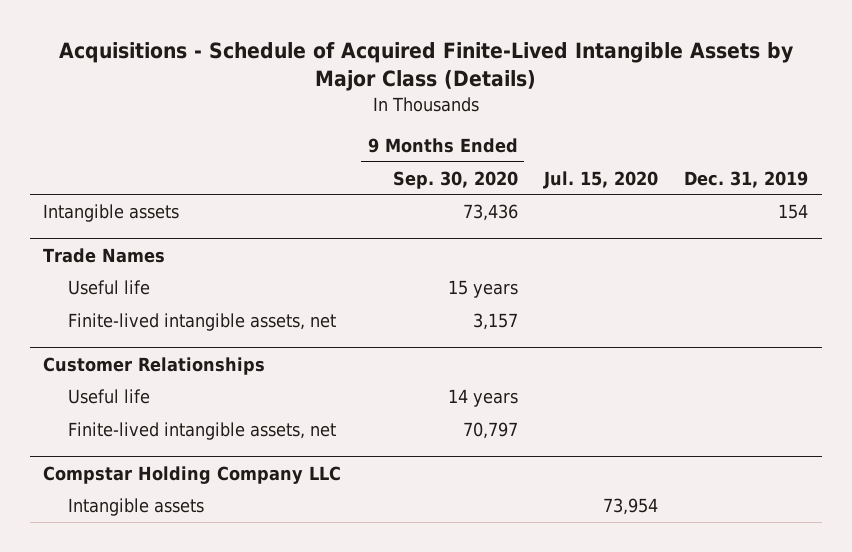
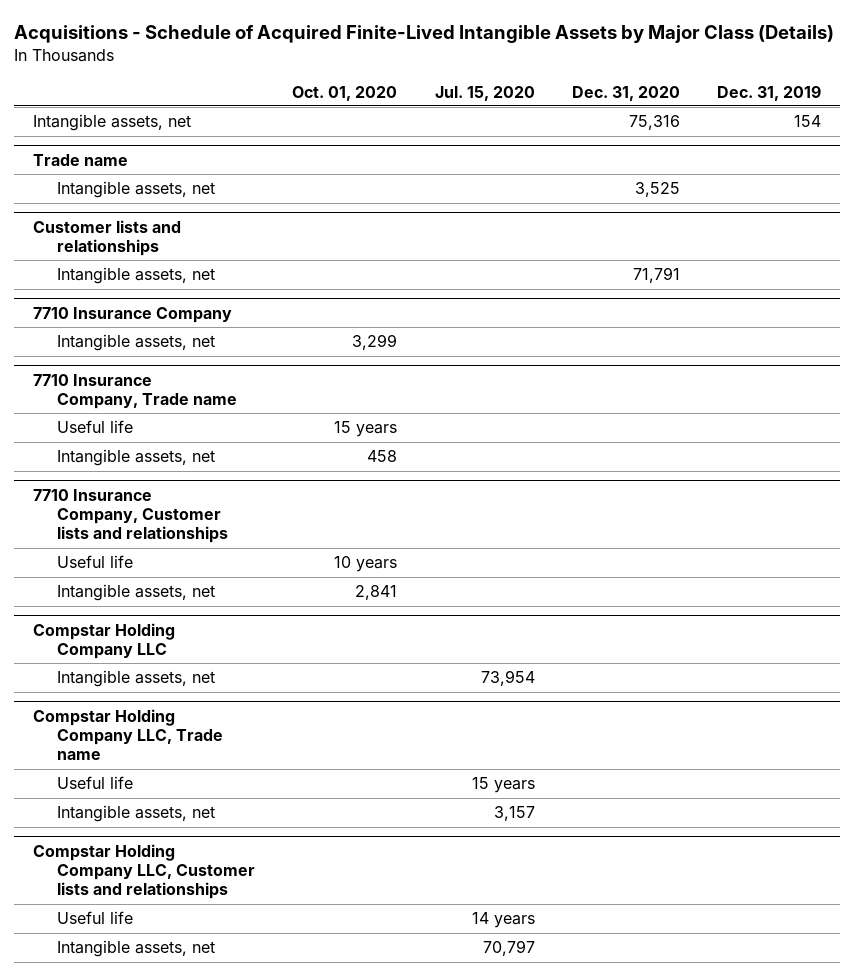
- | 9 Months Ended Sep. 30, 2020 | Jul. 15, 2020 | Dec. 31, 2019
+ | Oct. 01, 2020 | Jul. 15, 2020 | Dec. 31, 2020 | Dec. 31, 2019
- Intangible assets | 73,436 | | 154
- Trade Names
- Useful life | 15 years | |
- Finite-lived intangible assets, net | 3,157 | |
- Customer Relationships
- Useful life | 14 years | |
- Finite-lived intangible assets, net | 70,797 | |
+ Intangible assets, net | | | 75,316 | 154
+ Trade name
+ Intangible assets, net | | | 3,525 |
+ Customer lists and relationships
+ Intangible assets, net | | | 71,791 |
+ 7710 Insurance Company
+ Intangible assets, net | 3,299 | | |
+ 7710 Insurance Company, Trade name
+ Useful life | 15 years | | |
+ Intangible assets, net | 458 | | |
+ 7710 Insurance Company, Customer lists and relationships
+ Useful life | 10 years | | |
+ Intangible assets, net | 2,841 | | |
@ Compstar Holding Company LLC
- Intangible assets | | 73,954 |
+ Intangible assets, net | | 73,954 | |
+ Compstar Holding Company LLC, Trade name
+ Useful life | | 15 years | |
+ Intangible assets, net | | 3,157 | |
+ Compstar Holding Company LLC, Customer lists and relationships
+ Useful life | | 14 years | |
+ Intangible assets, net | | 70,797 | |

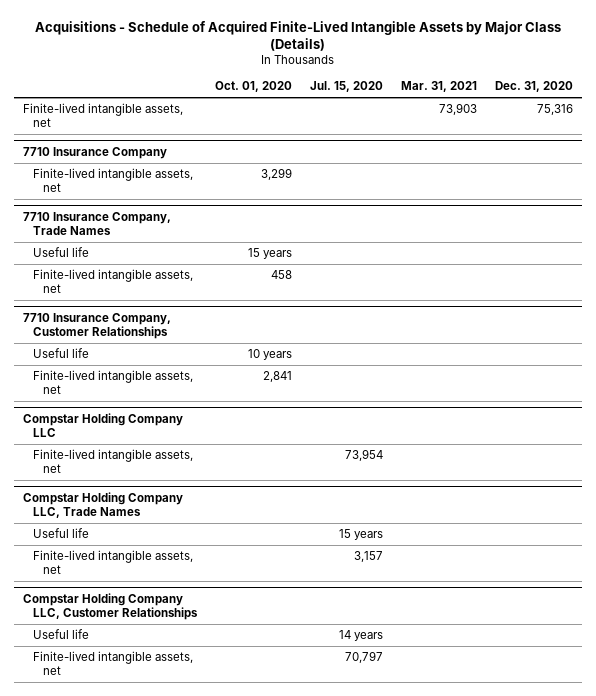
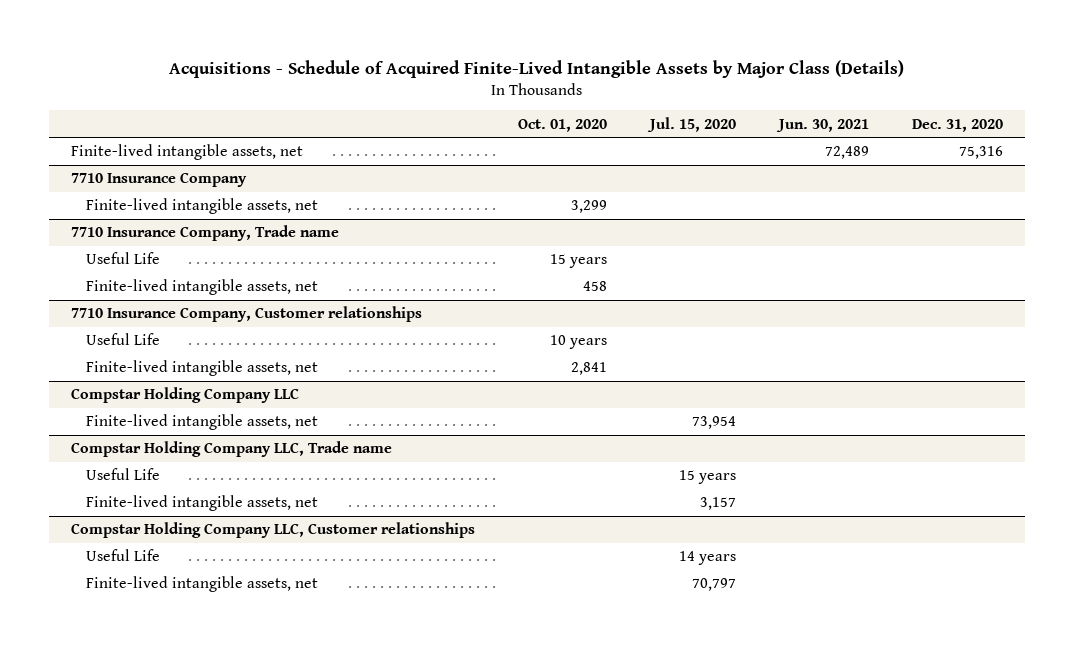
- | Oct. 01, 2020 | Jul. 15, 2020 | Mar. 31, 2021 | Dec. 31, 2020
+ | Oct. 01, 2020 | Jul. 15, 2020 | Jun. 30, 2021 | Dec. 31, 2020
- 7710 Insurance Company, Trade Names
- Useful life | 15 years | | |
+ 7710 Insurance Company, Trade name
+ Useful Life | 15 years | | |
- 7710 Insurance Company, Customer Relationships
- Useful life | 10 years | | |
+ 7710 Insurance Company, Customer relationships
+ Useful Life | 10 years | | |
- Compstar Holding Company LLC, Trade Names
- Useful life | | 15 years | |
+ Compstar Holding Company LLC, Trade name
+ Useful Life | | 15 years | |
- Compstar Holding Company LLC, Customer Relationships
- Useful life | | 14 years | |
+ Compstar Holding Company LLC, Customer relationships
+ Useful Life | | 14 years | |

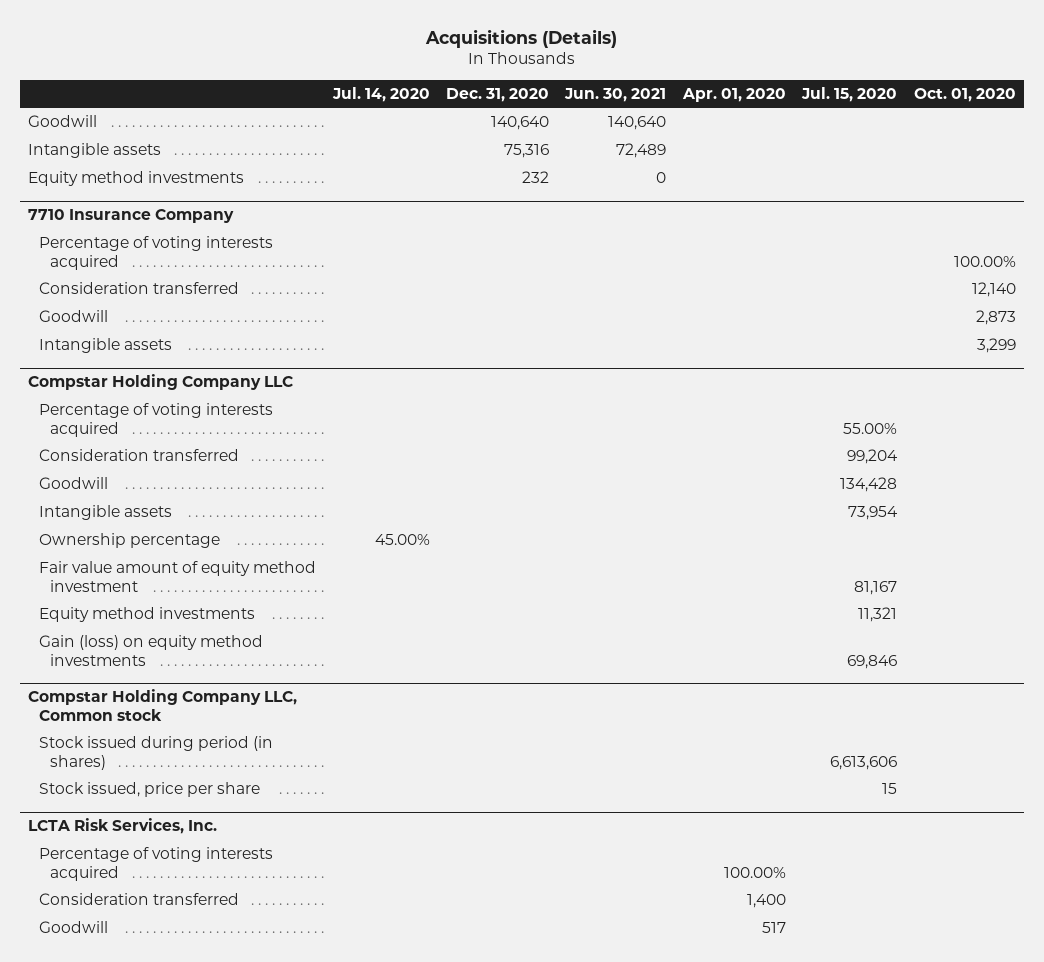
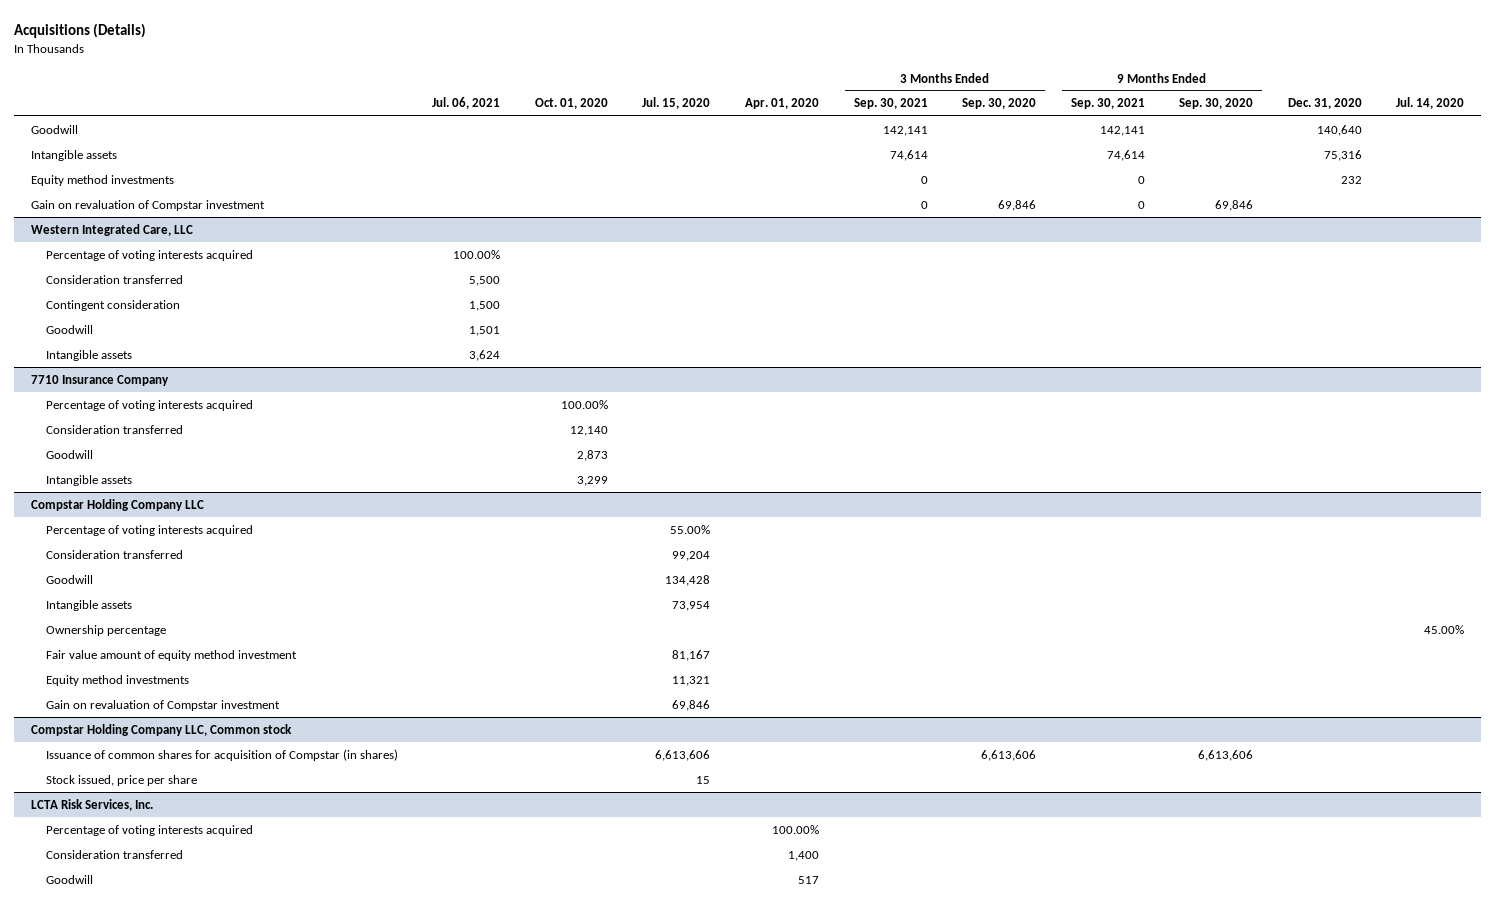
- | Jul. 14, 2020 | Dec. 31, 2020 | Jun. 30, 2021 | Apr. 01, 2020 | Jul. 15, 2020 | Oct. 01, 2020
+ | Jul. 06, 2021 | Oct. 01, 2020 | Jul. 15, 2020 | Apr. 01, 2020 | 3 Months Ended Sep. 30, 2021 | 3 Months Ended Sep. 30, 2020 | 9 Months Ended Sep. 30, 2021 | 9 Months Ended Sep. 30, 2020 | Dec. 31, 2020 | Jul. 14, 2020
+ Gain on revaluation of Compstar investment | | | | | 0 | 69,846 | 0 | 69,846 | |
+ Western Integrated Care, LLC
+ Percentage of voting interests acquired | 100.00% | | | | | | | | |
+ Consideration transferred | 5,500 | | | | | | | | |
+ Contingent consideration | 1,500 | | | | | | | | |
+ Goodwill | 1,501 | | | | | | | | |
+ Intangible assets | 3,624 | | | | | | | | |
@ Compstar Holding Company LLC
- Gain (loss) on equity method investments | | | | | 69,846 |
+ Gain on revaluation of Compstar investment | | | 69,846 | | | | | | |
@ Compstar Holding Company LLC, Common stock
- Stock issued during period (in shares) | | | | | 6,613,606 |
+ Issuance of common shares for acquisition of Compstar (in shares) | | | 6,613,606 | | | 6,613,606 | | 6,613,606 | |

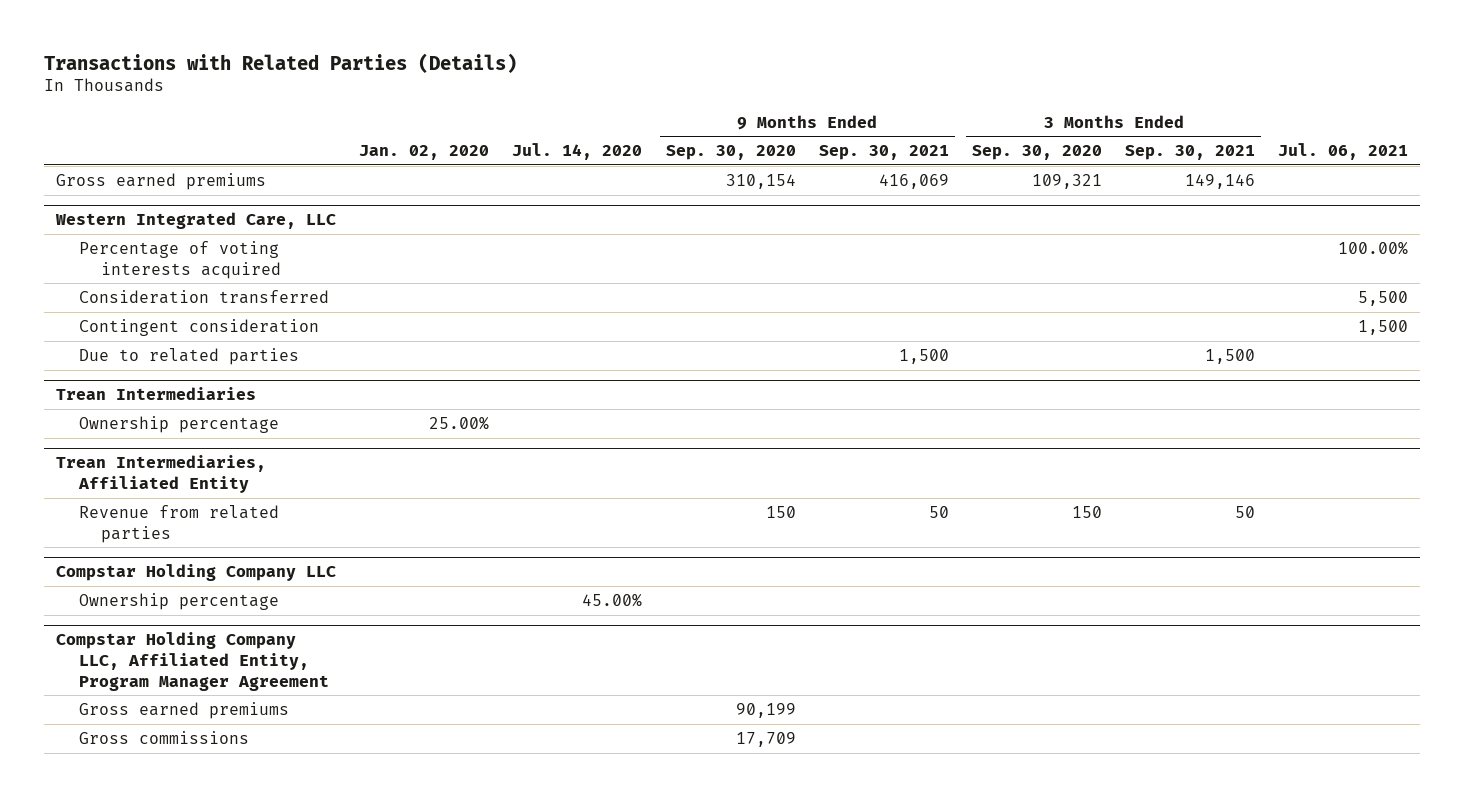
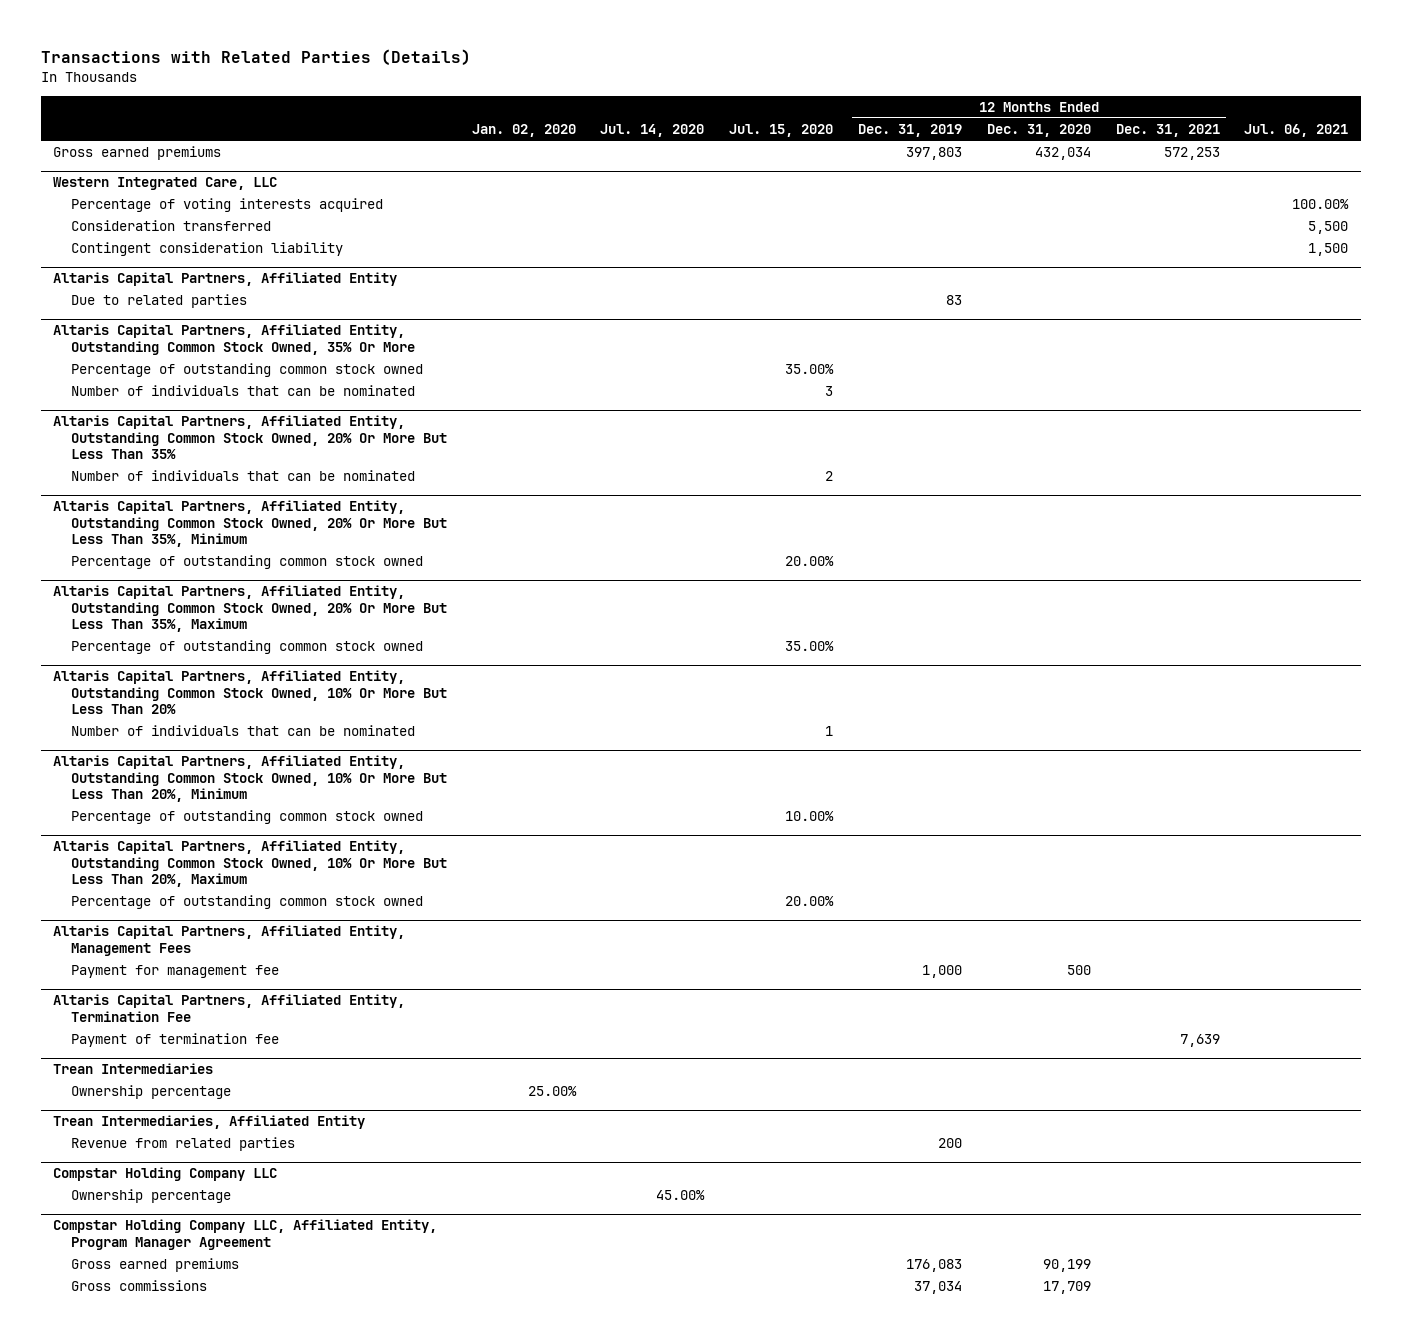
- | Jan. 02, 2020 | Jul. 14, 2020 | 9 Months Ended Sep. 30, 2020 | 9 Months Ended Sep. 30, 2021 | 3 Months Ended Sep. 30, 2020 | 3 Months Ended Sep. 30, 2021 | Jul. 06, 2021
+ | Jan. 02, 2020 | Jul. 14, 2020 | Jul. 15, 2020 | 12 Months Ended Dec. 31, 2019 | 12 Months Ended Dec. 31, 2020 | 12 Months Ended Dec. 31, 2021 | Jul. 06, 2021
@ Western Integrated Care, LLC
- Contingent consideration | | | | | | | 1,500
- Due to related parties | | | | 1,500 | | 1,500 |
+ Contingent consideration liability | | | | | | | 1,500
+ Altaris Capital Partners, Affiliated Entity
+ Due to related parties | | | | 83 | | |
+ Altaris Capital Partners, Affiliated Entity, Outstanding Common Stock Owned, 35% Or More
+ Percentage of outstanding common stock owned | | | 35.00% | | | |
+ Number of individuals that can be nominated | | | 3 | | | |
+ Altaris Capital Partners, Affiliated Entity, Outstanding Common Stock Owned, 20% Or More But Less Than 35%
+ Number of individuals that can be nominated | | | 2 | | | |
+ Altaris Capital Partners, Affiliated Entity, Outstanding Common Stock Owned, 20% Or More But Less Than 35%, Minimum
+ Percentage of outstanding common stock owned | | | 20.00% | | | |
+ Altaris Capital Partners, Affiliated Entity, Outstanding Common Stock Owned, 20% Or More But Less Than 35%, Maximum
+ Percentage of outstanding common stock owned | | | 35.00% | | | |
+ Altaris Capital Partners, Affiliated Entity, Outstanding Common Stock Owned, 10% Or More But Less Than 20%
+ Number of individuals that can be nominated | | | 1 | | | |
+ Altaris Capital Partners, Affiliated Entity, Outstanding Common Stock Owned, 10% Or More But Less Than 20%, Minimum
+ Percentage of outstanding common stock owned | | | 10.00% | | | |
+ Altaris Capital Partners, Affiliated Entity, Outstanding Common Stock Owned, 10% Or More But Less Than 20%, Maximum
+ Percentage of outstanding common stock owned | | | 20.00% | | | |
+ Altaris Capital Partners, Affiliated Entity, Management Fees
+ Payment for management fee | | | | 1,000 | 500 | |
+ Altaris Capital Partners, Affiliated Entity, Termination Fee
+ Payment of termination fee | | | | | | 7,639 |

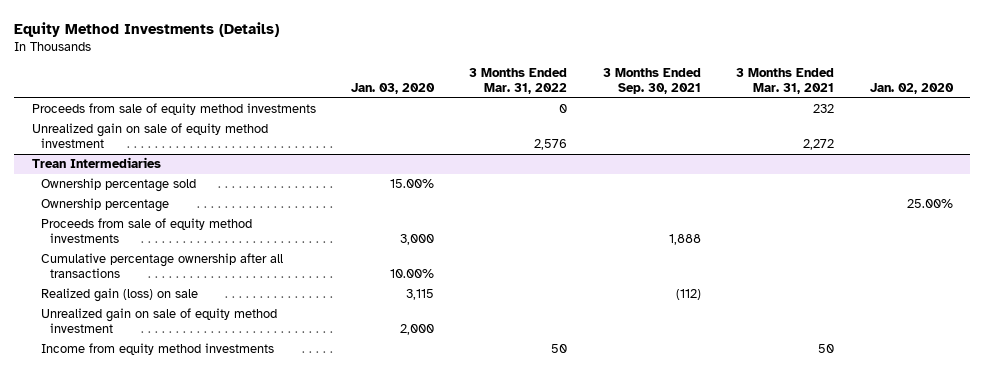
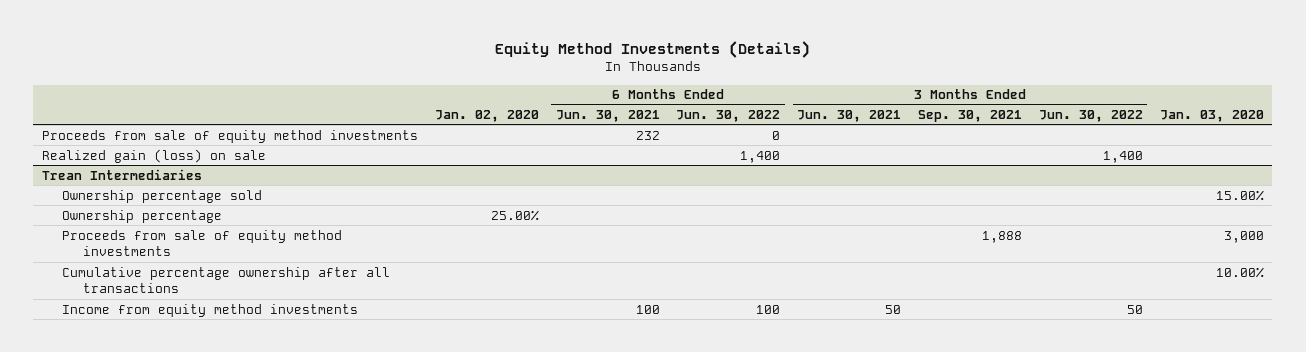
- | Jan. 03, 2020 | 3 Months Ended Mar. 31, 2022 | 3 Months Ended Sep. 30, 2021 | 3 Months Ended Mar. 31, 2021 | Jan. 02, 2020
+ | Jan. 02, 2020 | 6 Months Ended Jun. 30, 2021 | 6 Months Ended Jun. 30, 2022 | 3 Months Ended Jun. 30, 2021 | 3 Months Ended Sep. 30, 2021 | 3 Months Ended Jun. 30, 2022 | Jan. 03, 2020
- Unrealized gain on sale of equity method investment | | 2,576 | | 2,272 |
+ Realized gain (loss) on sale | | | 1,400 | | | 1,400 |
@ Trean Intermediaries
- Realized gain (loss) on sale | 3,115 | | (112) | |
- Unrealized gain on sale of equity method investment | 2,000 | | | |

